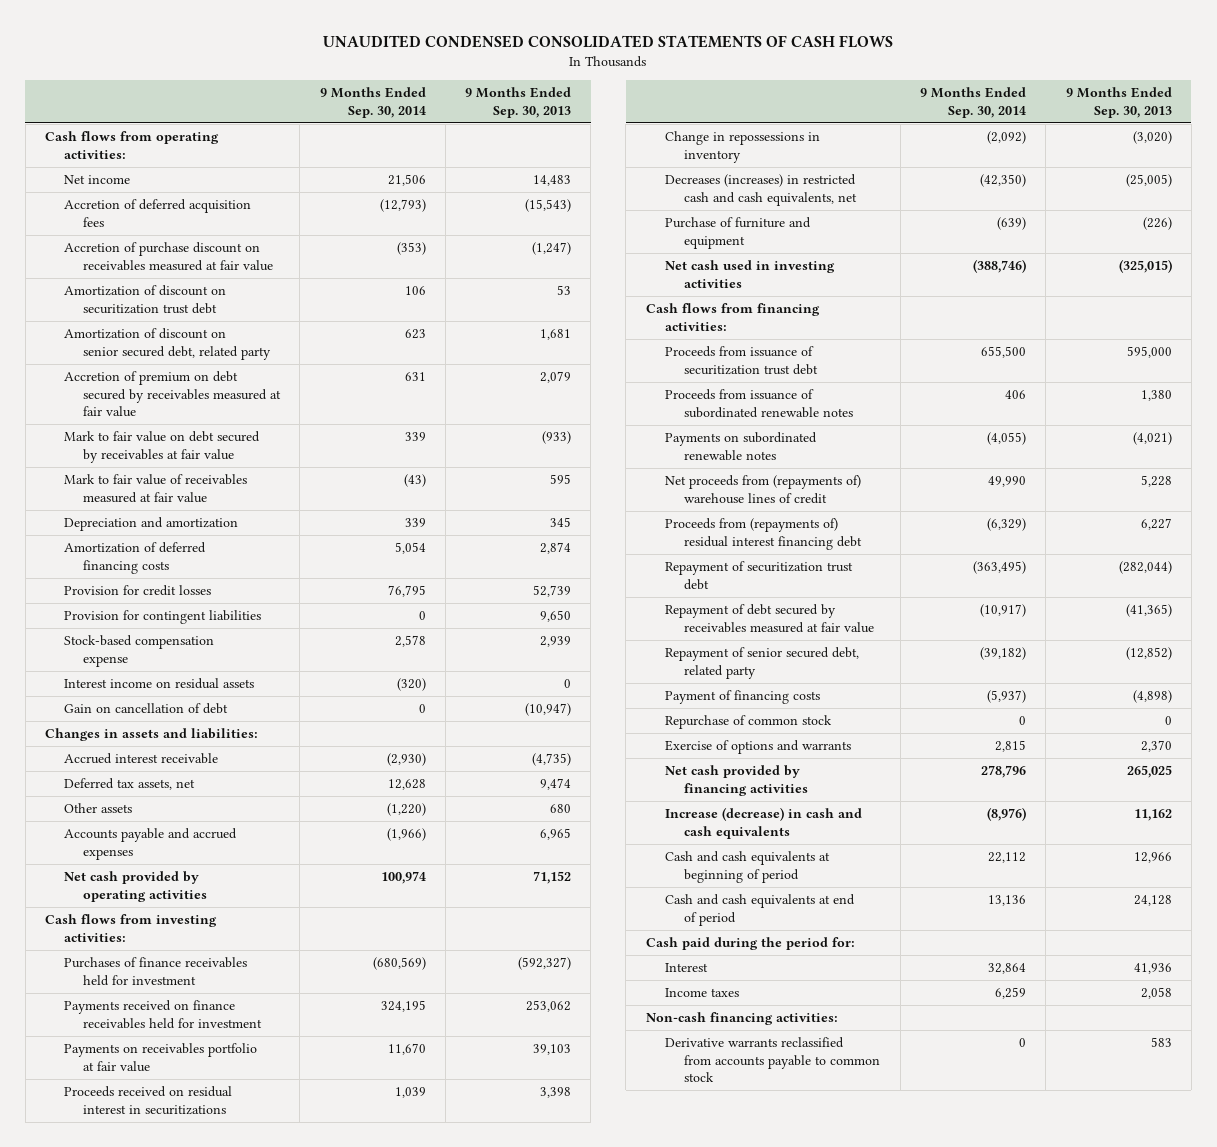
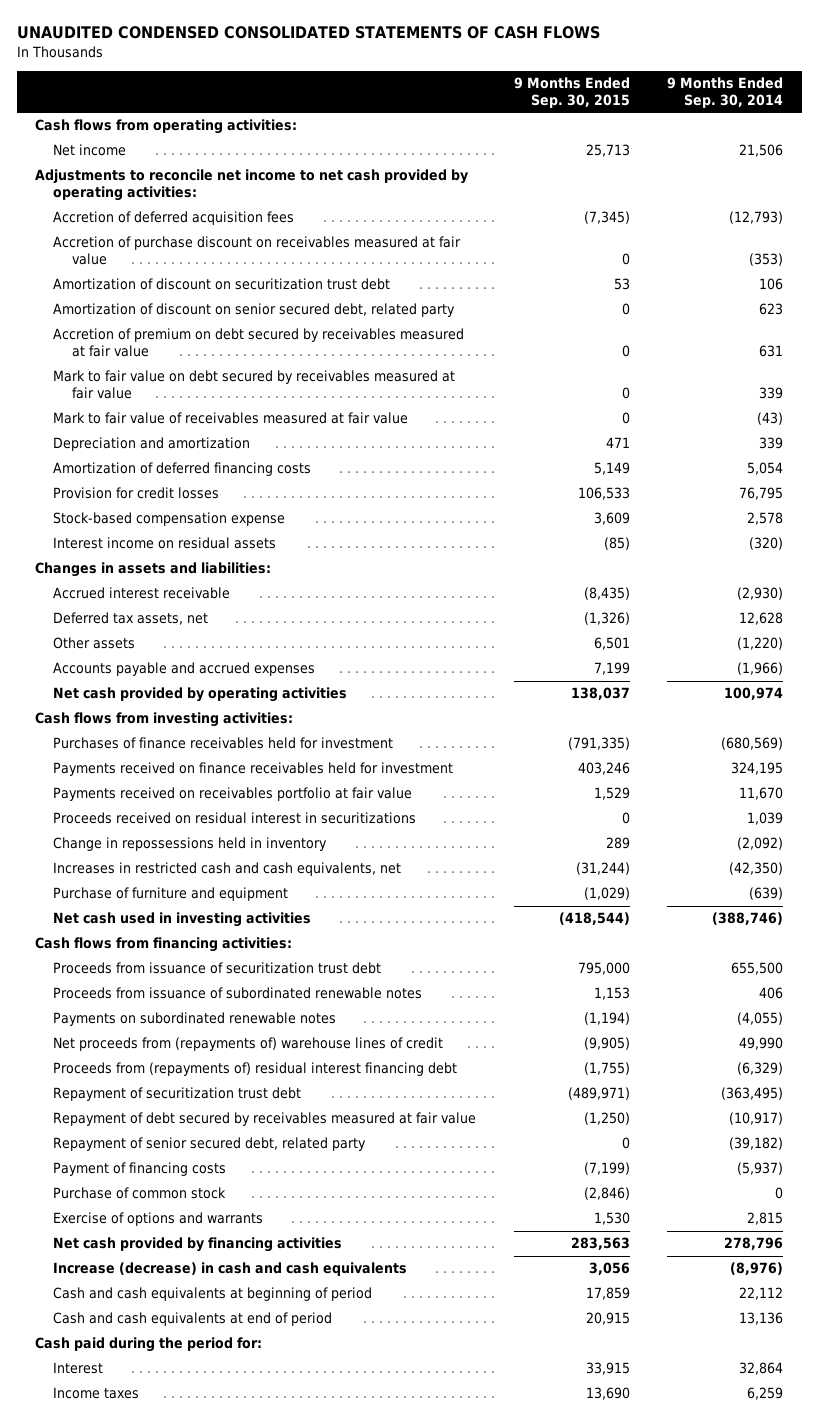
- | 9 Months Ended Sep. 30, 2014 | 9 Months Ended Sep. 30, 2013
+ | 9 Months Ended Sep. 30, 2015 | 9 Months Ended Sep. 30, 2014
+ Adjustments to reconcile net income to net cash provided by operating activities:
- Mark to fair value on debt secured by receivables at fair value | 339 | (933)
+ Mark to fair value on debt secured by receivables measured at fair value | 0 | 339
- Provision for contingent liabilities | 0 | 9,650
- Gain on cancellation of debt | 0 | (10,947)
- Payments on receivables portfolio at fair value | 11,670 | 39,103
+ Payments received on receivables portfolio at fair value | 1,529 | 11,670
- Change in repossessions in inventory | (2,092) | (3,020)
- Decreases (increases) in restricted cash and cash equivalents, net | (42,350) | (25,005)
+ Change in repossessions held in inventory | 289 | (2,092)
+ Increases in restricted cash and cash equivalents, net | (31,244) | (42,350)
- Repurchase of common stock | 0 | 0
+ Purchase of common stock | (2,846) | 0
- Non-cash financing activities:
- Derivative warrants reclassified from accounts payable to common stock | 0 | 583

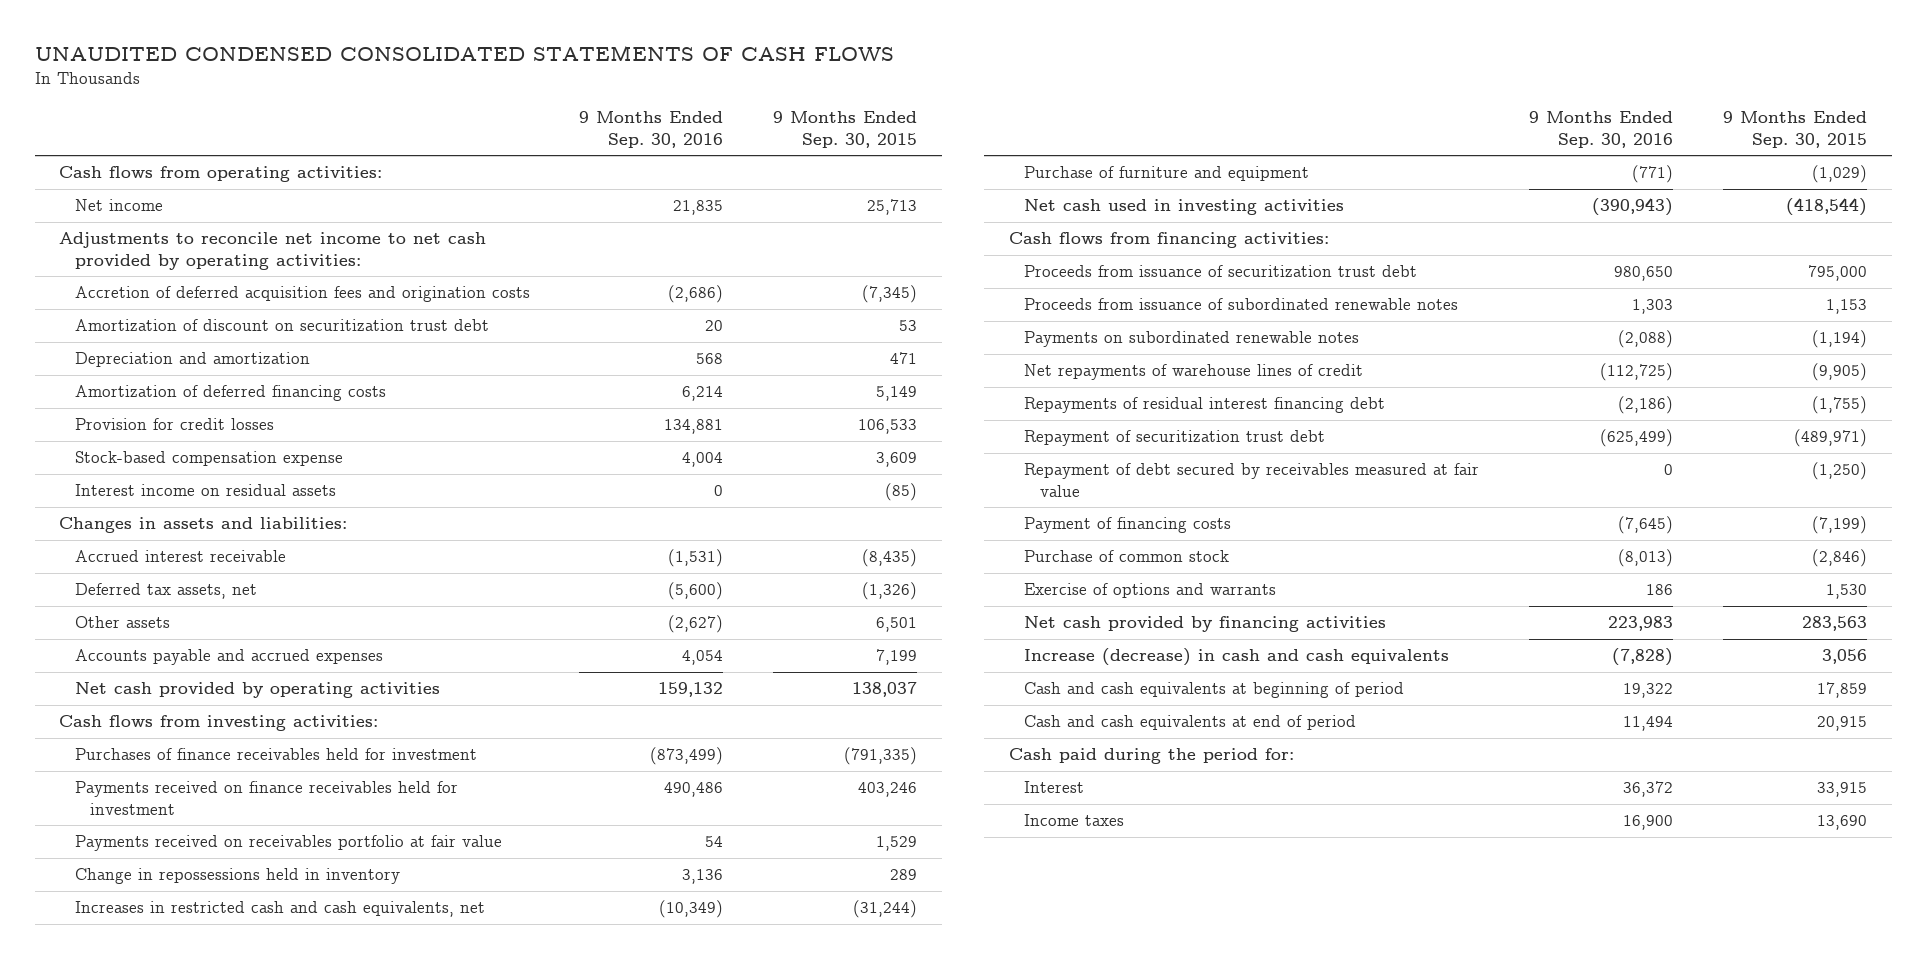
- | 9 Months Ended Sep. 30, 2015 | 9 Months Ended Sep. 30, 2014
+ | 9 Months Ended Sep. 30, 2016 | 9 Months Ended Sep. 30, 2015
- Accretion of deferred acquisition fees | (7,345) | (12,793)
- Accretion of purchase discount on receivables measured at fair value | 0 | (353)
+ Accretion of deferred acquisition fees and origination costs | (2,686) | (7,345)
- Amortization of discount on senior secured debt, related party | 0 | 623
- Accretion of premium on debt secured by receivables measured at fair value | 0 | 631
- Mark to fair value on debt secured by receivables measured at fair value | 0 | 339
- Mark to fair value of receivables measured at fair value | 0 | (43)
- Proceeds received on residual interest in securitizations | 0 | 1,039
- Net proceeds from (repayments of) warehouse lines of credit | (9,905) | 49,990
- Proceeds from (repayments of) residual interest financing debt | (1,755) | (6,329)
+ Net repayments of warehouse lines of credit | (112,725) | (9,905)
+ Repayments of residual interest financing debt | (2,186) | (1,755)
- Repayment of senior secured debt, related party | 0 | (39,182)

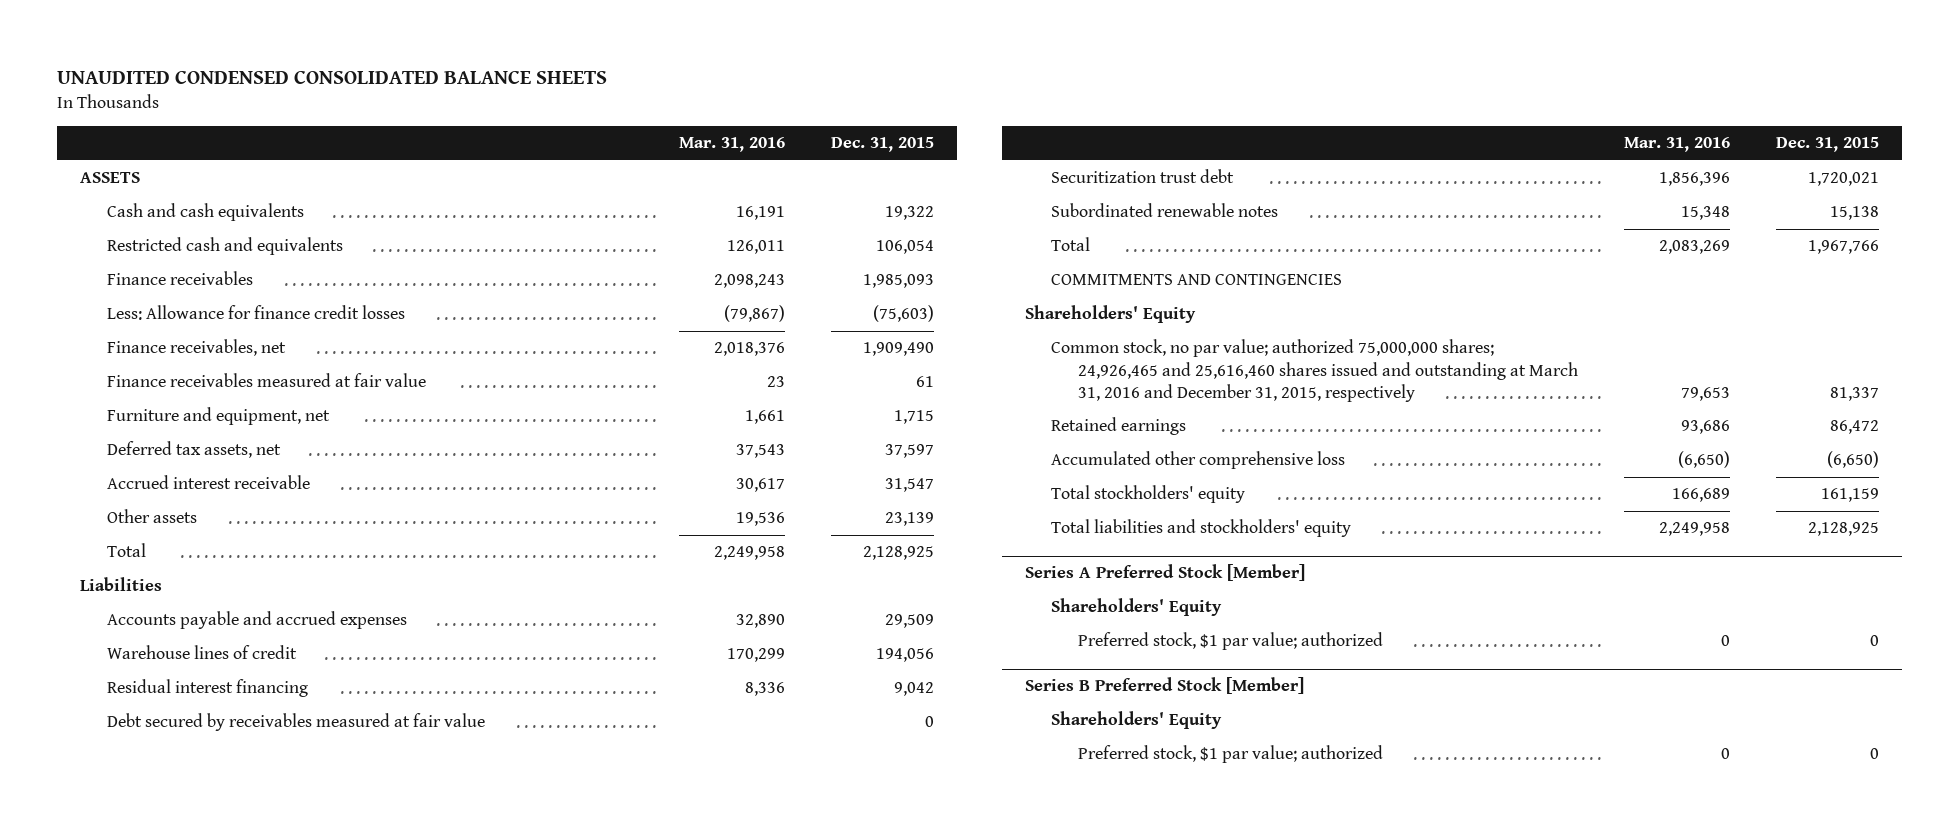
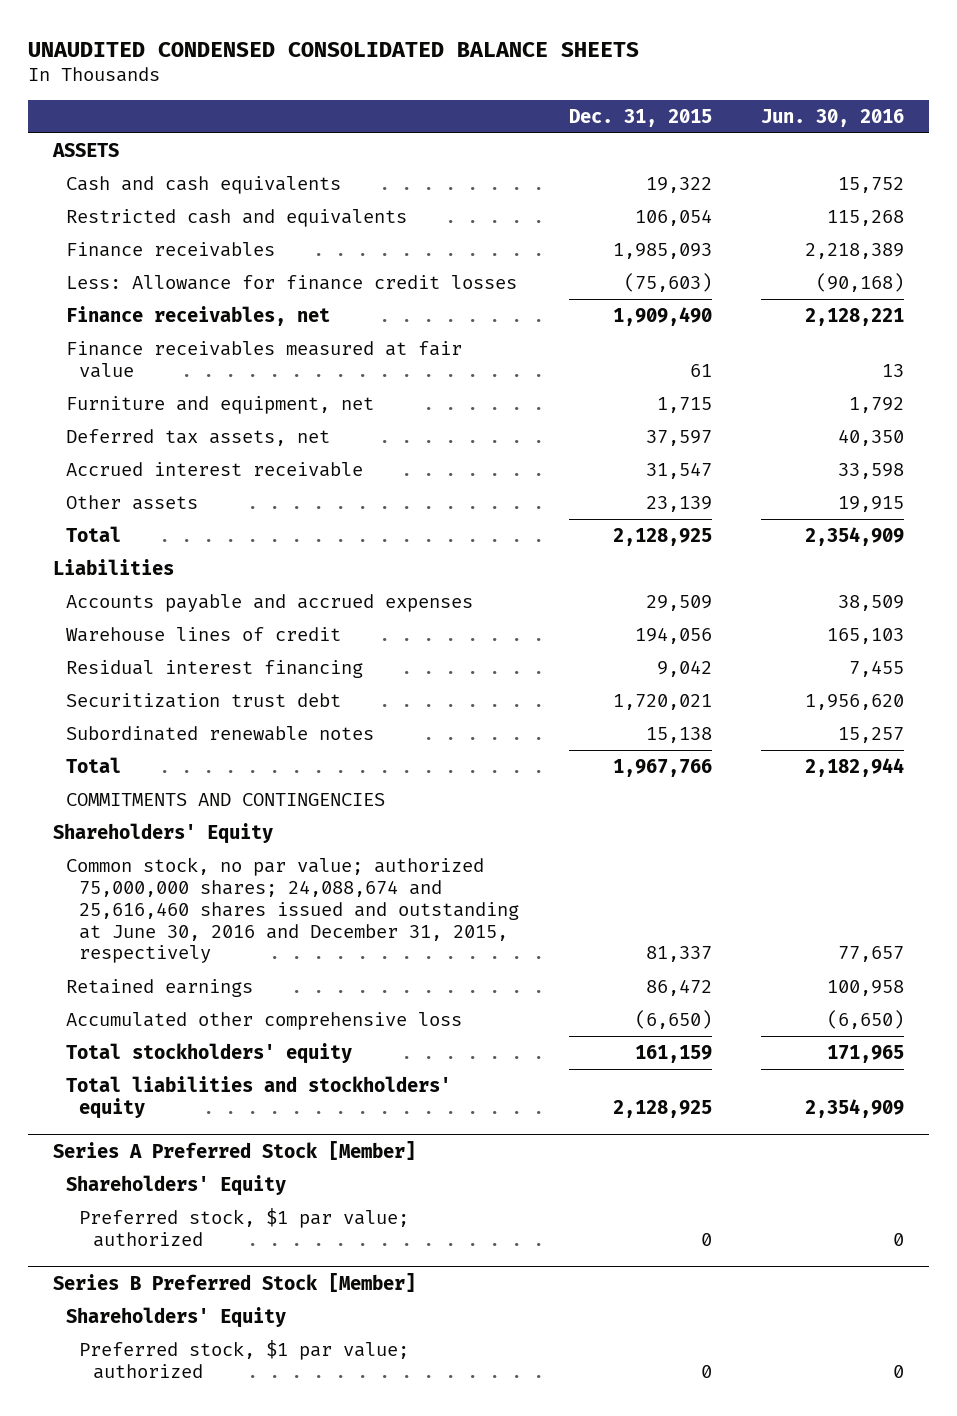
- | Mar. 31, 2016 | Dec. 31, 2015
+ | Dec. 31, 2015 | Jun. 30, 2016
- Debt secured by receivables measured at fair value | | 0
- Common stock, no par value; authorized 75,000,000 shares; 24,926,465 and 25,616,460 shares issued and outstanding at March 31, 2016 and December 31, 2015, respectively | 79,653 | 81,337
+ Common stock, no par value; authorized 75,000,000 shares; 24,088,674 and 25,616,460 shares issued and outstanding at June 30, 2016 and December 31, 2015, respectively | 81,337 | 77,657

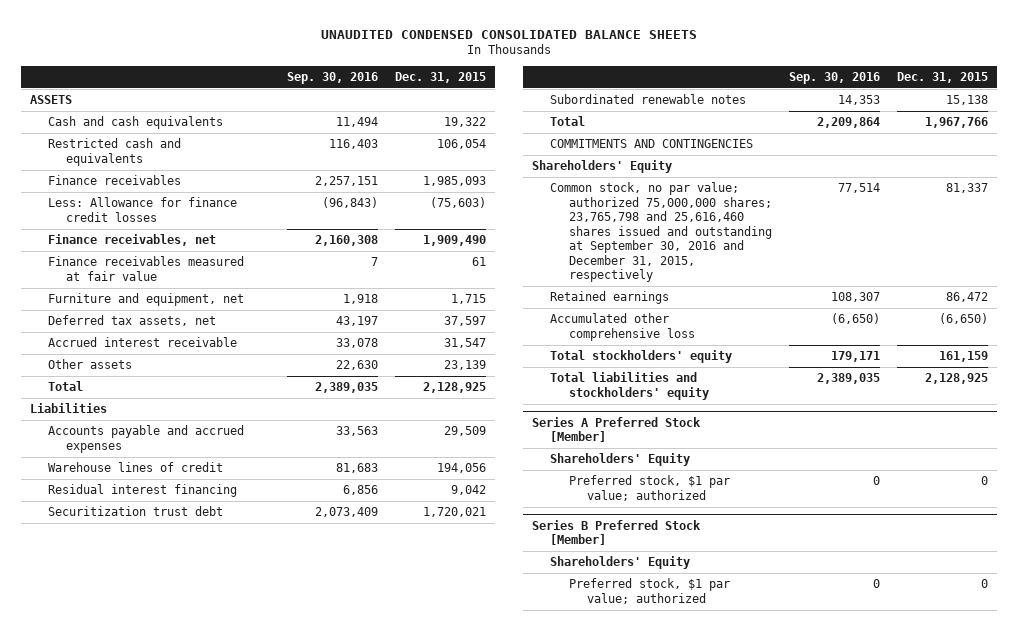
- | Dec. 31, 2015 | Jun. 30, 2016
+ | Sep. 30, 2016 | Dec. 31, 2015
- Common stock, no par value; authorized 75,000,000 shares; 24,088,674 and 25,616,460 shares issued and outstanding at June 30, 2016 and December 31, 2015, respectively | 81,337 | 77,657
+ Common stock, no par value; authorized 75,000,000 shares; 23,765,798 and 25,616,460 shares issued and outstanding at September 30, 2016 and December 31, 2015, respectively | 77,514 | 81,337

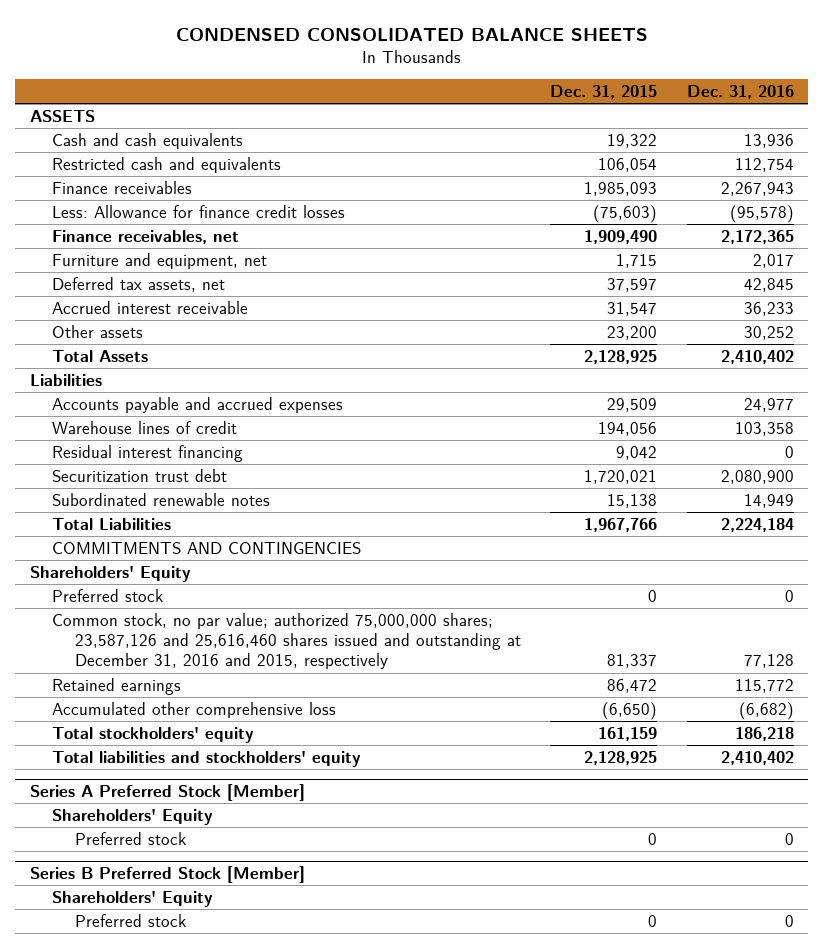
- UNAUDITED CONDENSED CONSOLIDATED BALANCE SHEETS
+ CONDENSED CONSOLIDATED BALANCE SHEETS
- | Sep. 30, 2016 | Dec. 31, 2015
+ | Dec. 31, 2015 | Dec. 31, 2016
- Finance receivables measured at fair value | 7 | 61
- Other assets | 22,630 | 23,139
- Total | 2,389,035 | 2,128,925
+ Other assets | 23,200 | 30,252
+ Total Assets | 2,128,925 | 2,410,402
- Total | 2,209,864 | 1,967,766
+ Total Liabilities | 1,967,766 | 2,224,184
- Common stock, no par value; authorized 75,000,000 shares; 23,765,798 and 25,616,460 shares issued and outstanding at September 30, 2016 and December 31, 2015, respectively | 77,514 | 81,337
+ Preferred stock | 0 | 0
+ Common stock, no par value; authorized 75,000,000 shares; 23,587,126 and 25,616,460 shares issued and outstanding at December 31, 2016 and 2015, respectively | 81,337 | 77,128
@ Series A Preferred Stock [Member]
- Preferred stock, $1 par value; authorized | 0 | 0
+ Preferred stock | 0 | 0
@ Series B Preferred Stock [Member]
- Preferred stock, $1 par value; authorized | 0 | 0
+ Preferred stock | 0 | 0

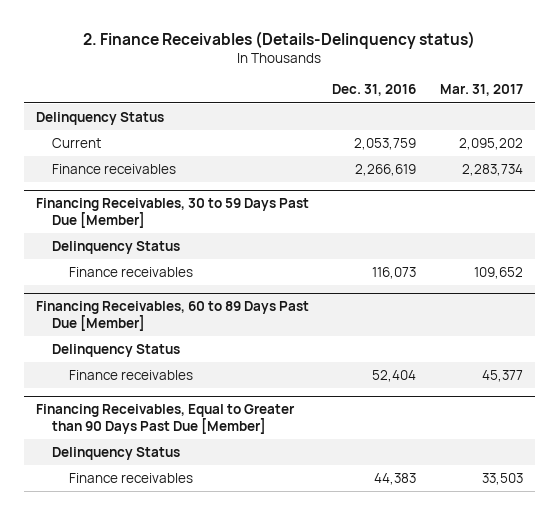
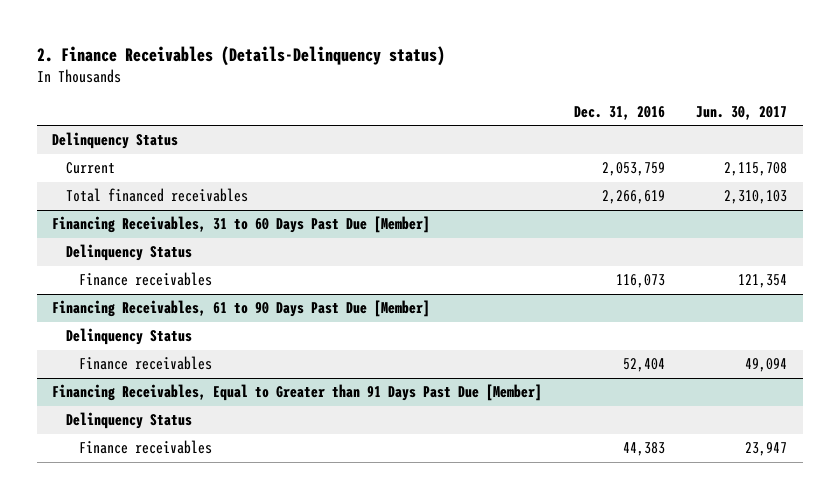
- | Dec. 31, 2016 | Mar. 31, 2017
+ | Dec. 31, 2016 | Jun. 30, 2017
- Finance receivables | 2,266,619 | 2,283,734
- Financing Receivables, 30 to 59 Days Past Due [Member]
+ Total financed receivables | 2,266,619 | 2,310,103
+ Financing Receivables, 31 to 60 Days Past Due [Member]
- Financing Receivables, 60 to 89 Days Past Due [Member]
+ Financing Receivables, 61 to 90 Days Past Due [Member]
- Financing Receivables, Equal to Greater than 90 Days Past Due [Member]
+ Financing Receivables, Equal to Greater than 91 Days Past Due [Member]

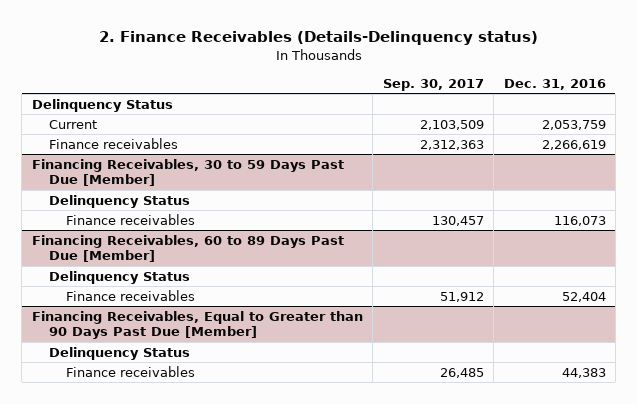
- | Dec. 31, 2016 | Jun. 30, 2017
+ | Sep. 30, 2017 | Dec. 31, 2016
- Total financed receivables | 2,266,619 | 2,310,103
- Financing Receivables, 31 to 60 Days Past Due [Member]
+ Finance receivables | 2,312,363 | 2,266,619
+ Financing Receivables, 30 to 59 Days Past Due [Member]
- Financing Receivables, 61 to 90 Days Past Due [Member]
+ Financing Receivables, 60 to 89 Days Past Due [Member]
- Financing Receivables, Equal to Greater than 91 Days Past Due [Member]
+ Financing Receivables, Equal to Greater than 90 Days Past Due [Member]

